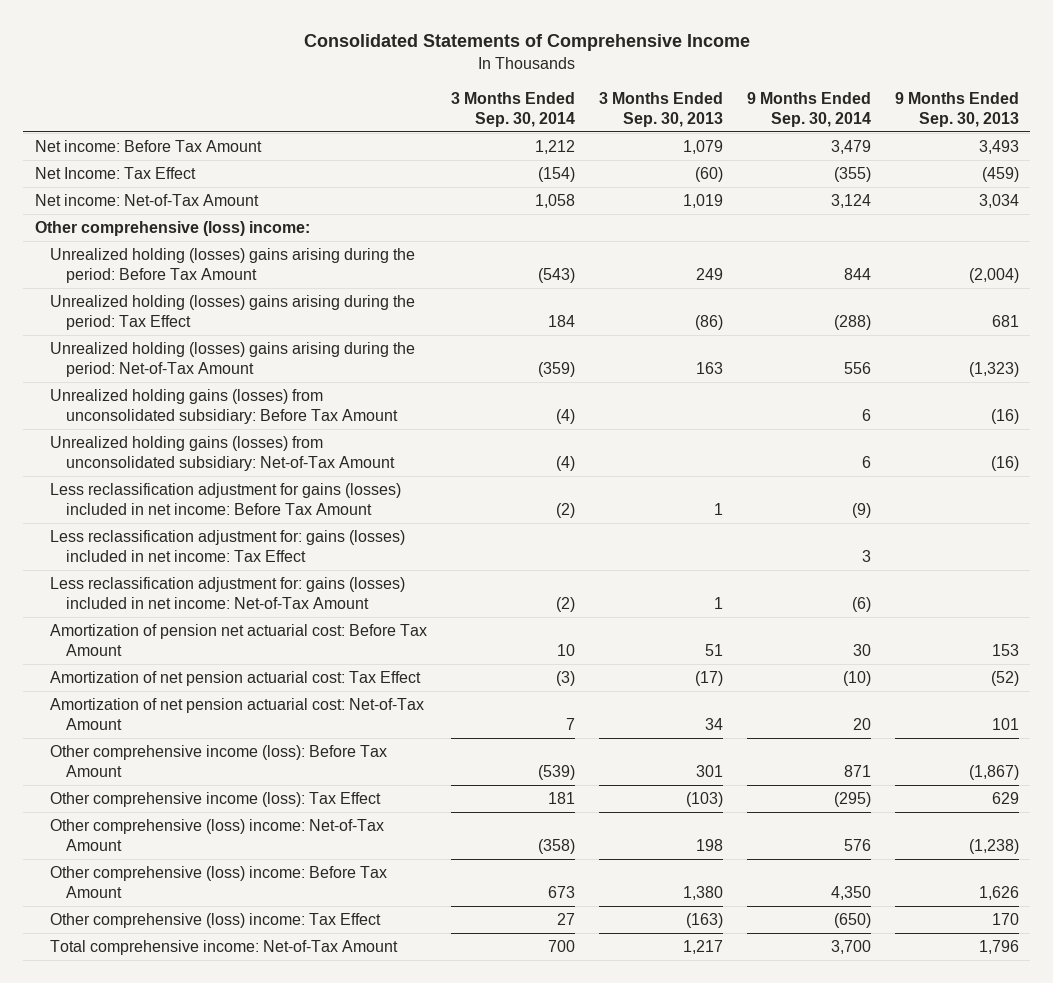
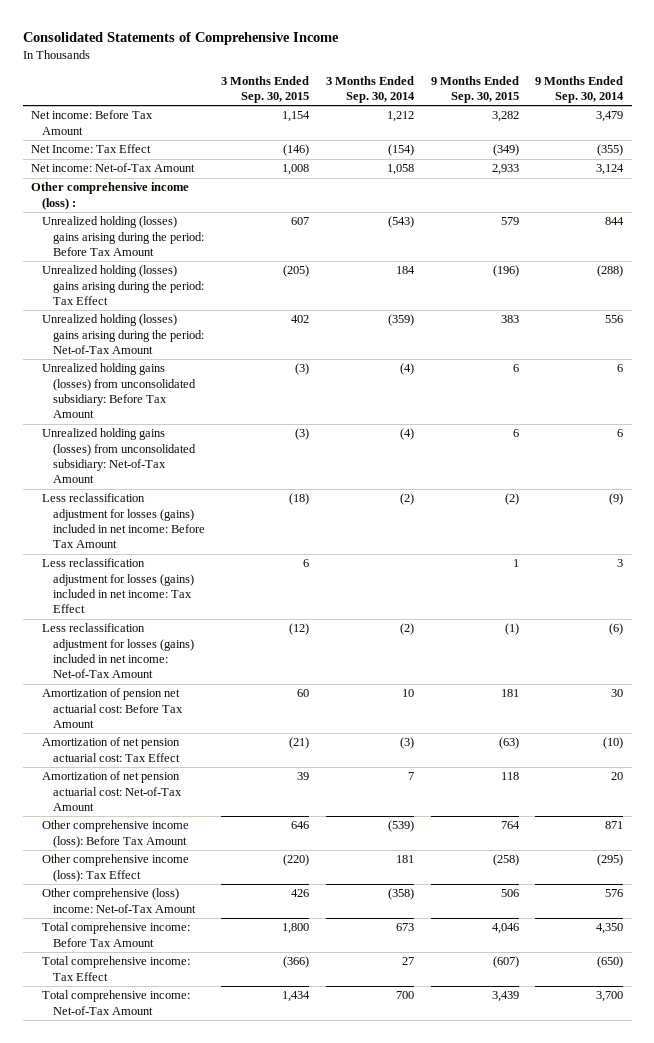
- | 3 Months Ended Sep. 30, 2014 | 3 Months Ended Sep. 30, 2013 | 9 Months Ended Sep. 30, 2014 | 9 Months Ended Sep. 30, 2013
+ | 3 Months Ended Sep. 30, 2015 | 3 Months Ended Sep. 30, 2014 | 9 Months Ended Sep. 30, 2015 | 9 Months Ended Sep. 30, 2014
- Other comprehensive (loss) income:
+ Other comprehensive income (loss) :
- Less reclassification adjustment for gains (losses) included in net income: Before Tax Amount | (2) | 1 | (9) |
- Less reclassification adjustment for: gains (losses) included in net income: Tax Effect | | | 3 |
- Less reclassification adjustment for: gains (losses) included in net income: Net-of-Tax Amount | (2) | 1 | (6) |
+ Less reclassification adjustment for losses (gains) included in net income: Before Tax Amount | (18) | (2) | (2) | (9)
+ Less reclassification adjustment for losses (gains) included in net income: Tax Effect | 6 | | 1 | 3
+ Less reclassification adjustment for losses (gains) included in net income: Net-of-Tax Amount | (12) | (2) | (1) | (6)
- Other comprehensive (loss) income: Before Tax Amount | 673 | 1,380 | 4,350 | 1,626
- Other comprehensive (loss) income: Tax Effect | 27 | (163) | (650) | 170
+ Total comprehensive income: Before Tax Amount | 1,800 | 673 | 4,046 | 4,350
+ Total comprehensive income: Tax Effect | (366) | 27 | (607) | (650)

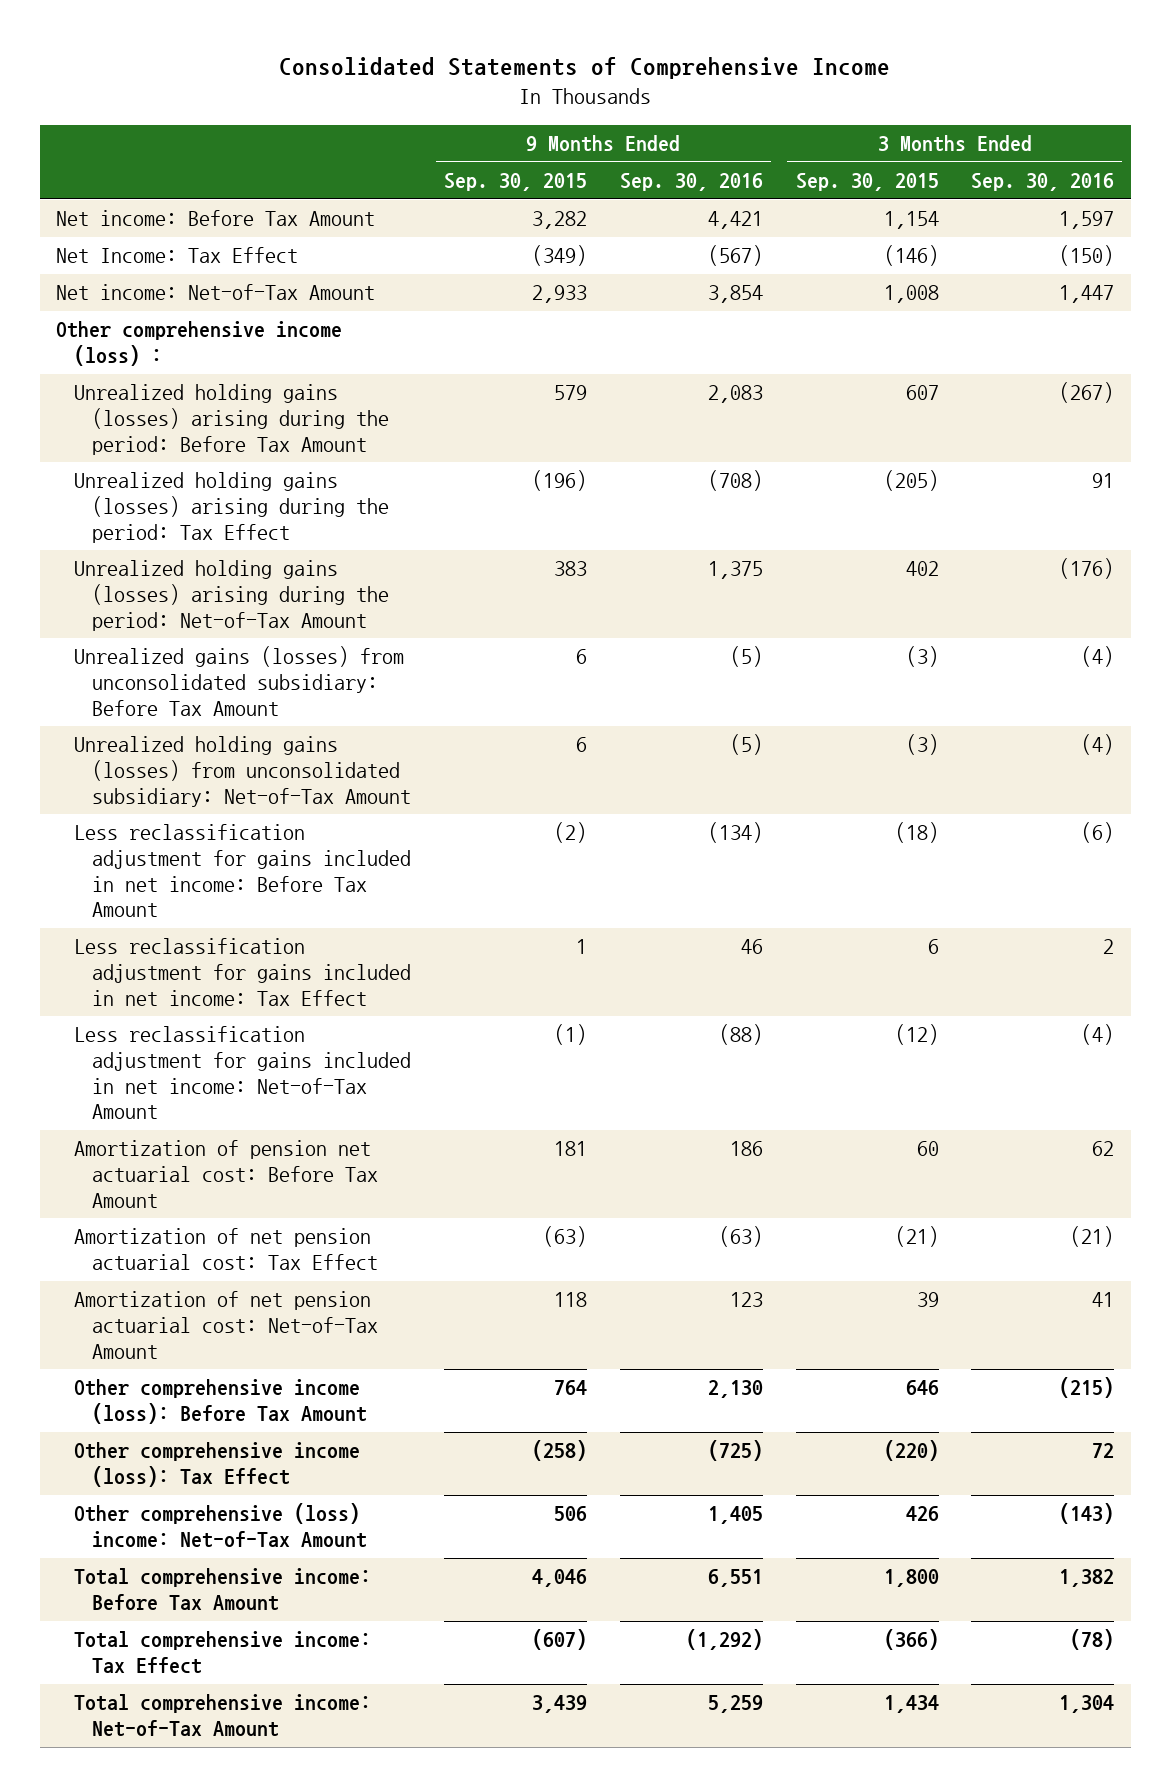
- | 3 Months Ended Sep. 30, 2015 | 3 Months Ended Sep. 30, 2014 | 9 Months Ended Sep. 30, 2015 | 9 Months Ended Sep. 30, 2014
+ | 9 Months Ended Sep. 30, 2015 | 9 Months Ended Sep. 30, 2016 | 3 Months Ended Sep. 30, 2015 | 3 Months Ended Sep. 30, 2016
- Unrealized holding (losses) gains arising during the period: Before Tax Amount | 607 | (543) | 579 | 844
- Unrealized holding (losses) gains arising during the period: Tax Effect | (205) | 184 | (196) | (288)
- Unrealized holding (losses) gains arising during the period: Net-of-Tax Amount | 402 | (359) | 383 | 556
- Unrealized holding gains (losses) from unconsolidated subsidiary: Before Tax Amount | (3) | (4) | 6 | 6
+ Unrealized holding gains (losses) arising during the period: Before Tax Amount | 579 | 2,083 | 607 | (267)
+ Unrealized holding gains (losses) arising during the period: Tax Effect | (196) | (708) | (205) | 91
+ Unrealized holding gains (losses) arising during the period: Net-of-Tax Amount | 383 | 1,375 | 402 | (176)
+ Unrealized gains (losses) from unconsolidated subsidiary: Before Tax Amount | 6 | (5) | (3) | (4)
- Less reclassification adjustment for losses (gains) included in net income: Before Tax Amount | (18) | (2) | (2) | (9)
- Less reclassification adjustment for losses (gains) included in net income: Tax Effect | 6 | | 1 | 3
- Less reclassification adjustment for losses (gains) included in net income: Net-of-Tax Amount | (12) | (2) | (1) | (6)
+ Less reclassification adjustment for gains included in net income: Before Tax Amount | (2) | (134) | (18) | (6)
+ Less reclassification adjustment for gains included in net income: Tax Effect | 1 | 46 | 6 | 2
+ Less reclassification adjustment for gains included in net income: Net-of-Tax Amount | (1) | (88) | (12) | (4)

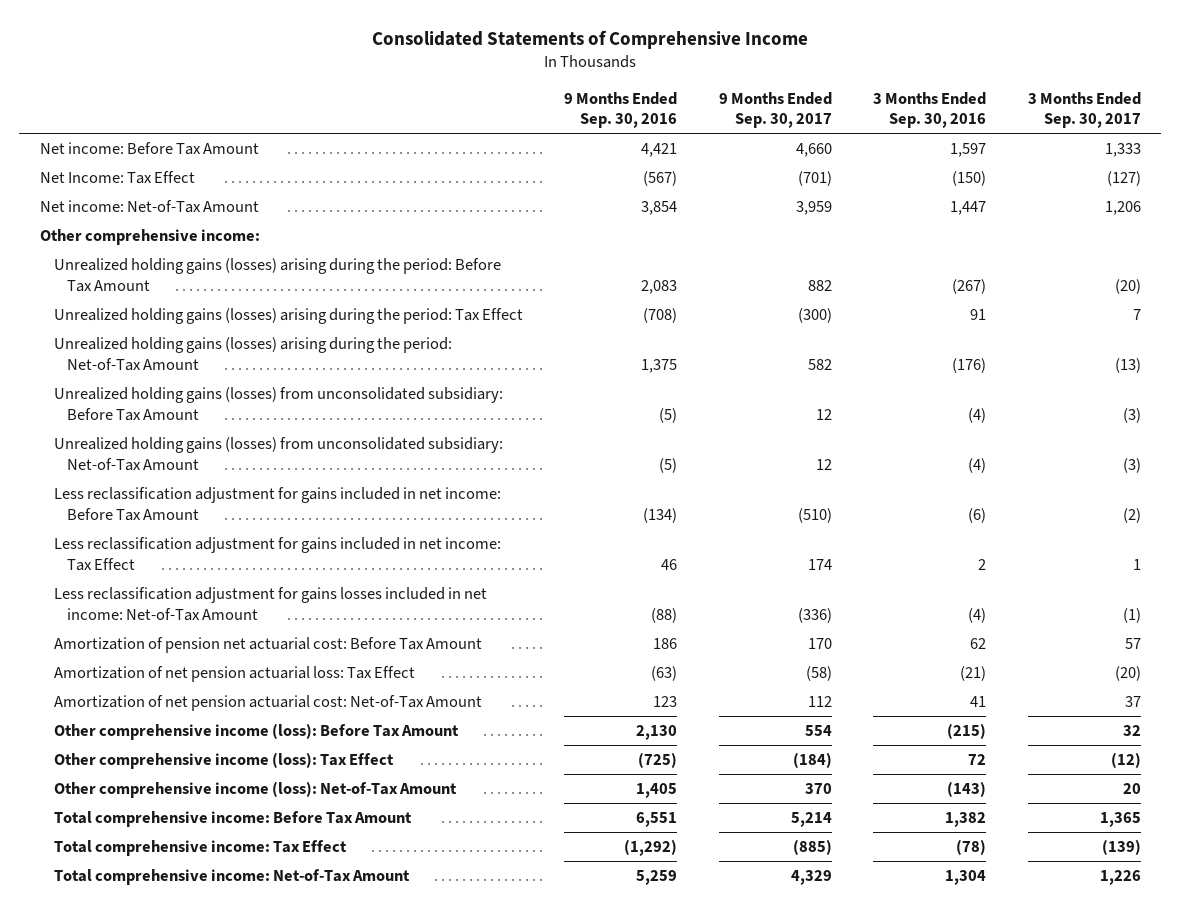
- | 9 Months Ended Sep. 30, 2015 | 9 Months Ended Sep. 30, 2016 | 3 Months Ended Sep. 30, 2015 | 3 Months Ended Sep. 30, 2016
+ | 9 Months Ended Sep. 30, 2016 | 9 Months Ended Sep. 30, 2017 | 3 Months Ended Sep. 30, 2016 | 3 Months Ended Sep. 30, 2017
- Other comprehensive income (loss) :
+ Other comprehensive income:
- Unrealized gains (losses) from unconsolidated subsidiary: Before Tax Amount | 6 | (5) | (3) | (4)
+ Unrealized holding gains (losses) from unconsolidated subsidiary: Before Tax Amount | (5) | 12 | (4) | (3)
- Less reclassification adjustment for gains included in net income: Net-of-Tax Amount | (1) | (88) | (12) | (4)
+ Less reclassification adjustment for gains losses included in net income: Net-of-Tax Amount | (88) | (336) | (4) | (1)
- Amortization of net pension actuarial cost: Tax Effect | (63) | (63) | (21) | (21)
+ Amortization of net pension actuarial loss: Tax Effect | (63) | (58) | (21) | (20)
- Other comprehensive (loss) income: Net-of-Tax Amount | 506 | 1,405 | 426 | (143)
+ Other comprehensive income (loss): Net-of-Tax Amount | 1,405 | 370 | (143) | 20

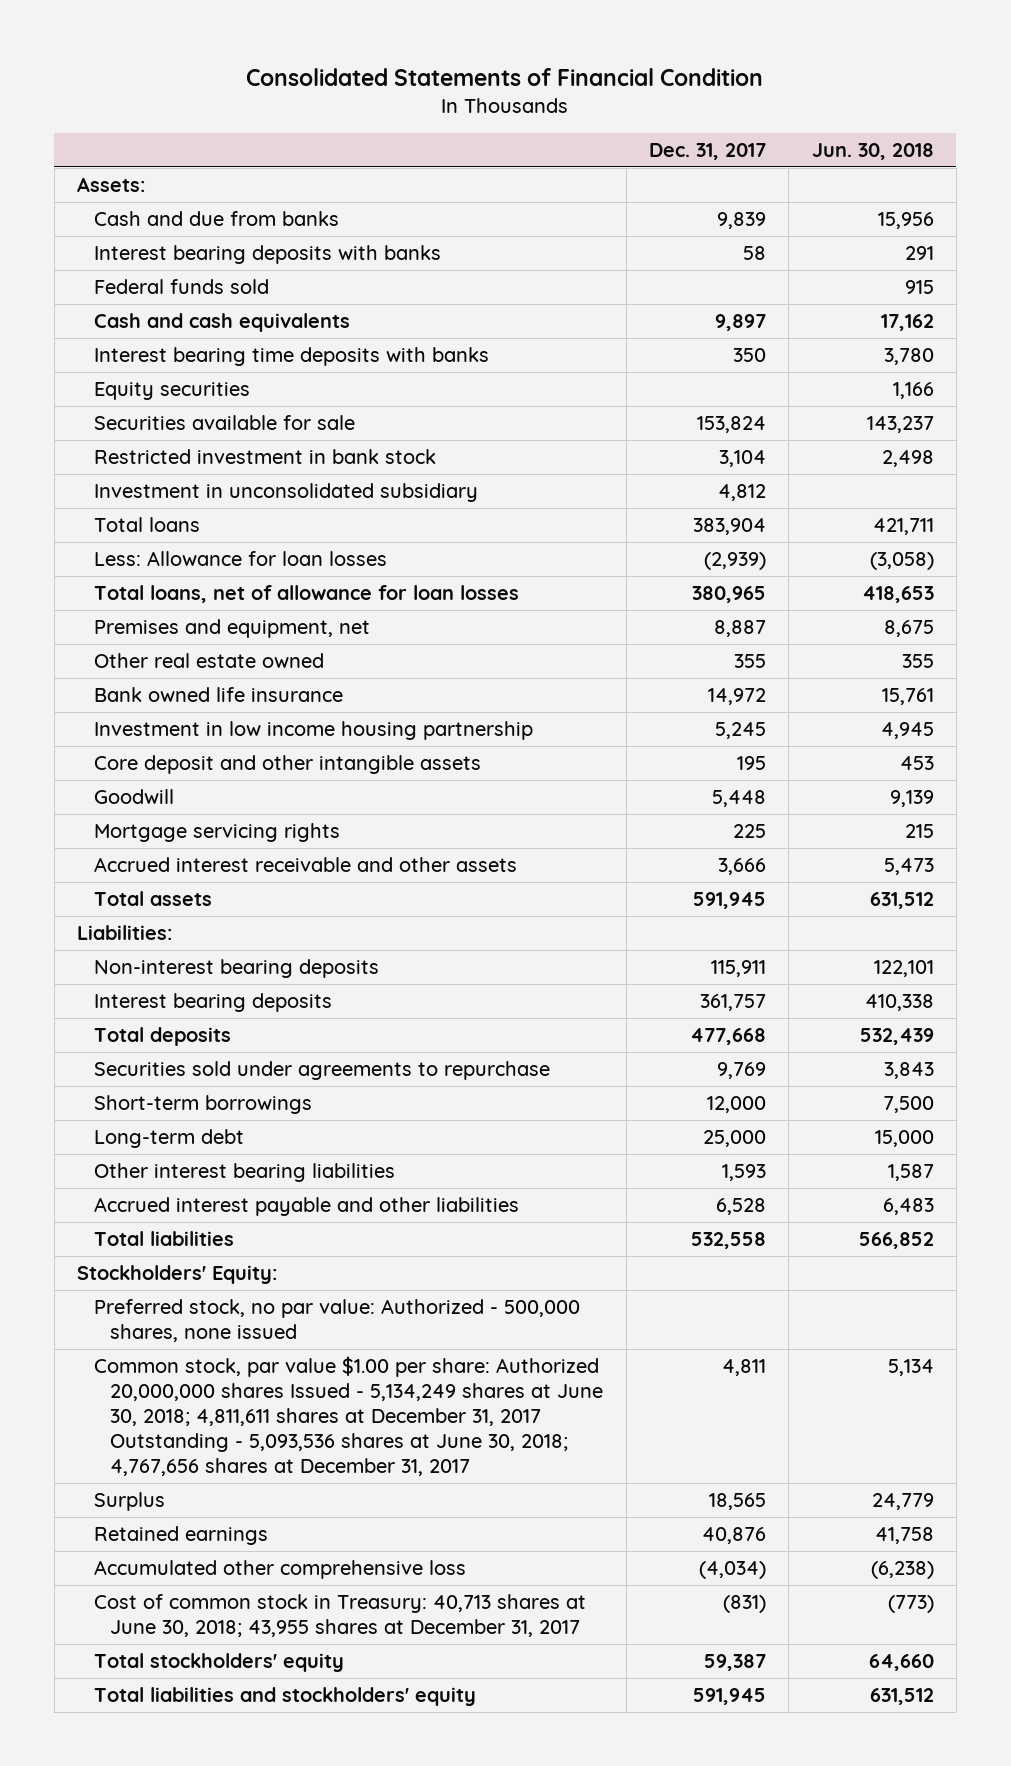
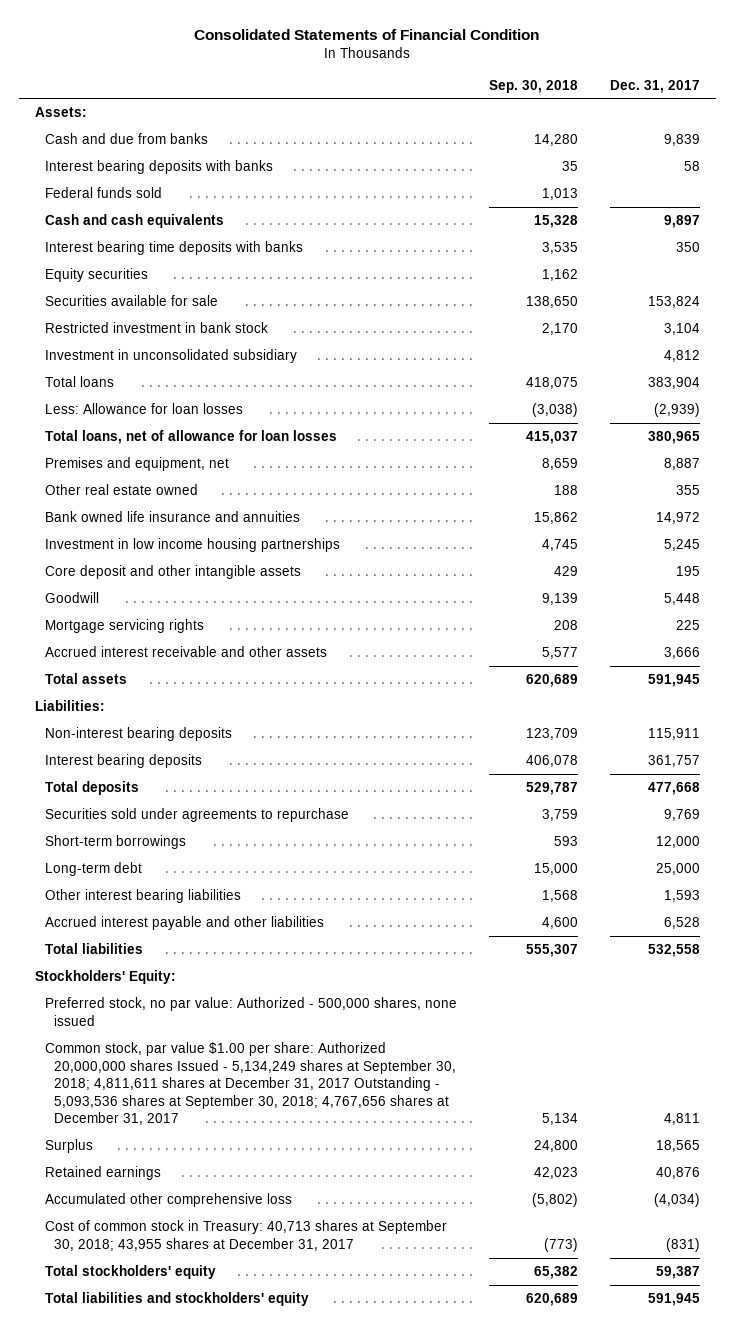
- | Dec. 31, 2017 | Jun. 30, 2018
+ | Sep. 30, 2018 | Dec. 31, 2017
- Bank owned life insurance | 14,972 | 15,761
- Investment in low income housing partnership | 5,245 | 4,945
+ Bank owned life insurance and annuities | 15,862 | 14,972
+ Investment in low income housing partnerships | 4,745 | 5,245
- Common stock, par value $1.00 per share: Authorized 20,000,000 shares Issued - 5,134,249 shares at June 30, 2018; 4,811,611 shares at December 31, 2017 Outstanding - 5,093,536 shares at June 30, 2018; 4,767,656 shares at December 31, 2017 | 4,811 | 5,134
+ Common stock, par value $1.00 per share: Authorized 20,000,000 shares Issued - 5,134,249 shares at September 30, 2018; 4,811,611 shares at December 31, 2017 Outstanding - 5,093,536 shares at September 30, 2018; 4,767,656 shares at December 31, 2017 | 5,134 | 4,811
- Cost of common stock in Treasury: 40,713 shares at June 30, 2018; 43,955 shares at December 31, 2017 | (831) | (773)
+ Cost of common stock in Treasury: 40,713 shares at September 30, 2018; 43,955 shares at December 31, 2017 | (773) | (831)

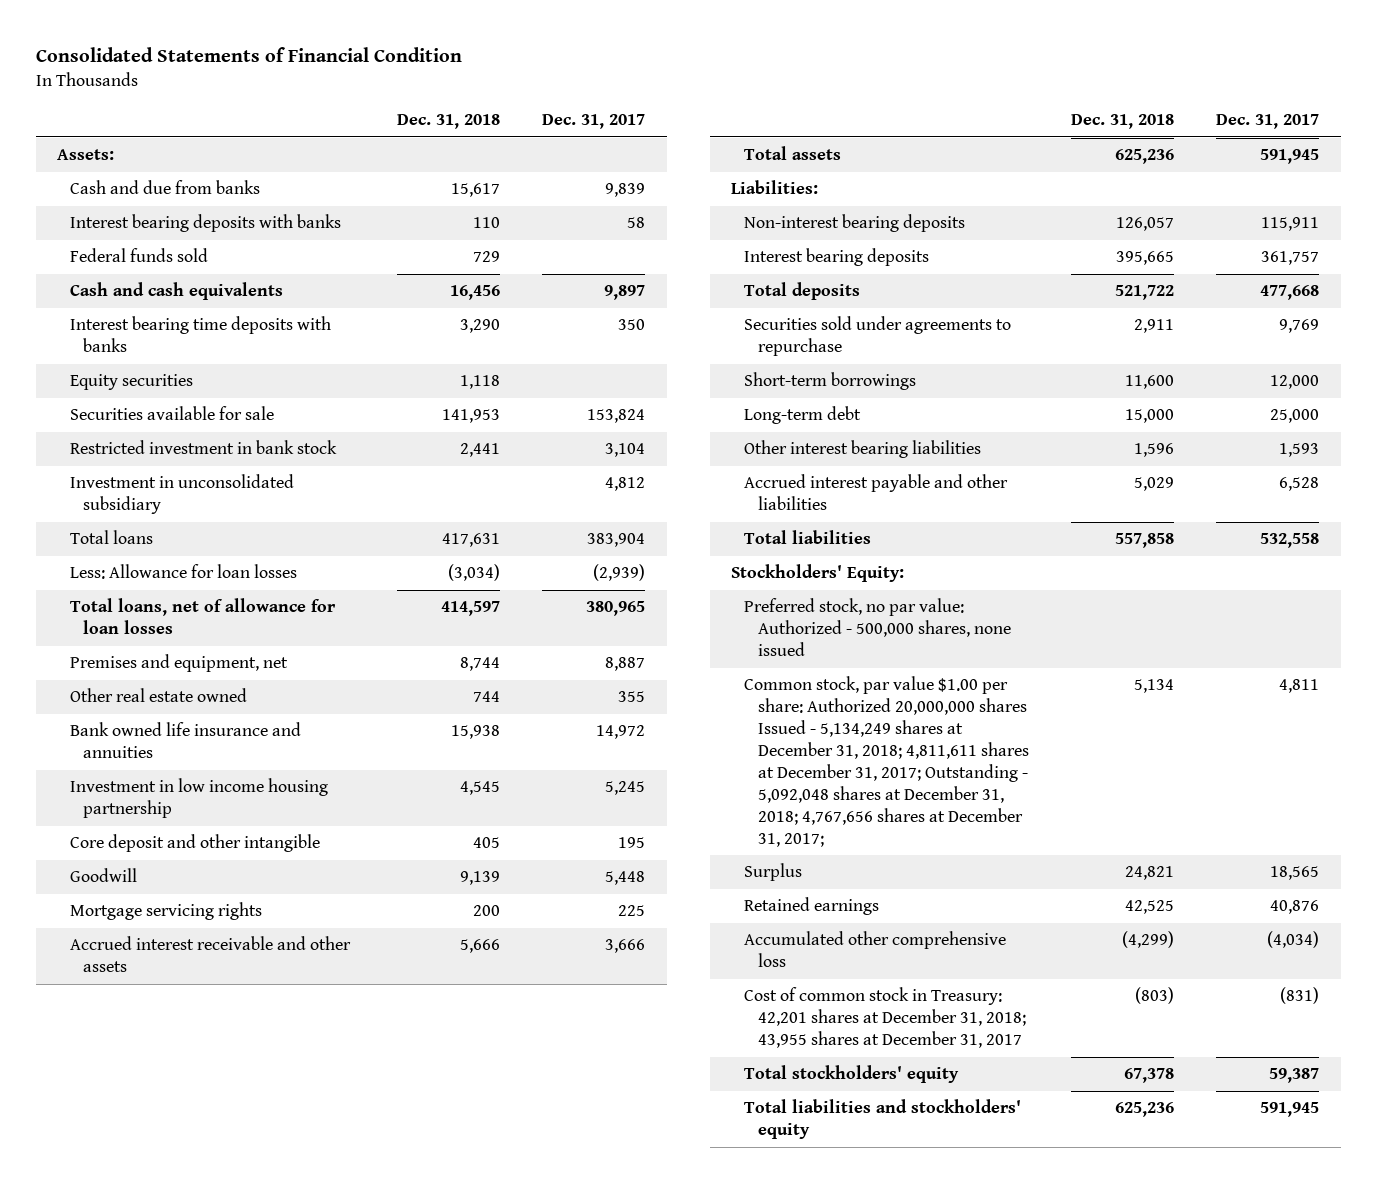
- | Sep. 30, 2018 | Dec. 31, 2017
+ | Dec. 31, 2018 | Dec. 31, 2017
- Investment in low income housing partnerships | 4,745 | 5,245
- Core deposit and other intangible assets | 429 | 195
+ Investment in low income housing partnership | 4,545 | 5,245
+ Core deposit and other intangible | 405 | 195
- Common stock, par value $1.00 per share: Authorized 20,000,000 shares Issued - 5,134,249 shares at September 30, 2018; 4,811,611 shares at December 31, 2017 Outstanding - 5,093,536 shares at September 30, 2018; 4,767,656 shares at December 31, 2017 | 5,134 | 4,811
+ Common stock, par value $1.00 per share: Authorized 20,000,000 shares Issued - 5,134,249 shares at December 31, 2018; 4,811,611 shares at December 31, 2017; Outstanding - 5,092,048 shares at December 31, 2018; 4,767,656 shares at December 31, 2017; | 5,134 | 4,811
- Cost of common stock in Treasury: 40,713 shares at September 30, 2018; 43,955 shares at December 31, 2017 | (773) | (831)
+ Cost of common stock in Treasury: 42,201 shares at December 31, 2018; 43,955 shares at December 31, 2017 | (803) | (831)

